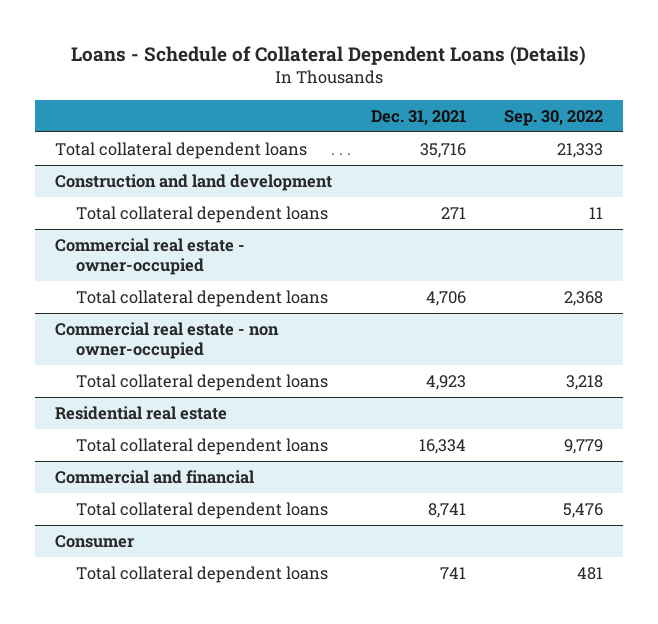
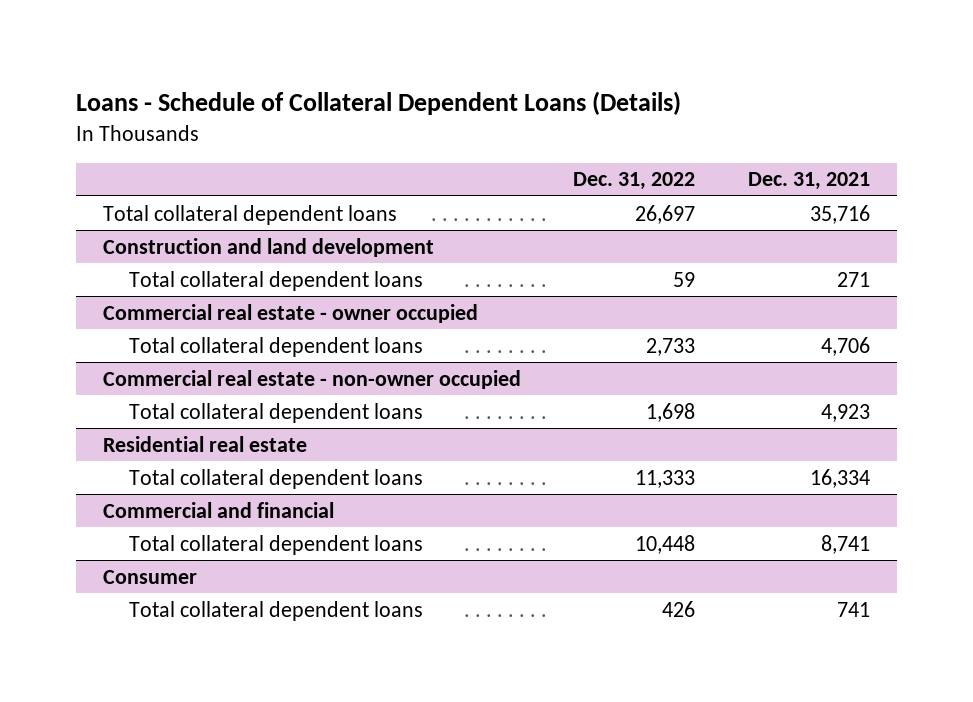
- | Dec. 31, 2021 | Sep. 30, 2022
+ | Dec. 31, 2022 | Dec. 31, 2021
- Commercial real estate - owner-occupied
+ Commercial real estate - owner occupied
- Commercial real estate - non owner-occupied
+ Commercial real estate - non-owner occupied

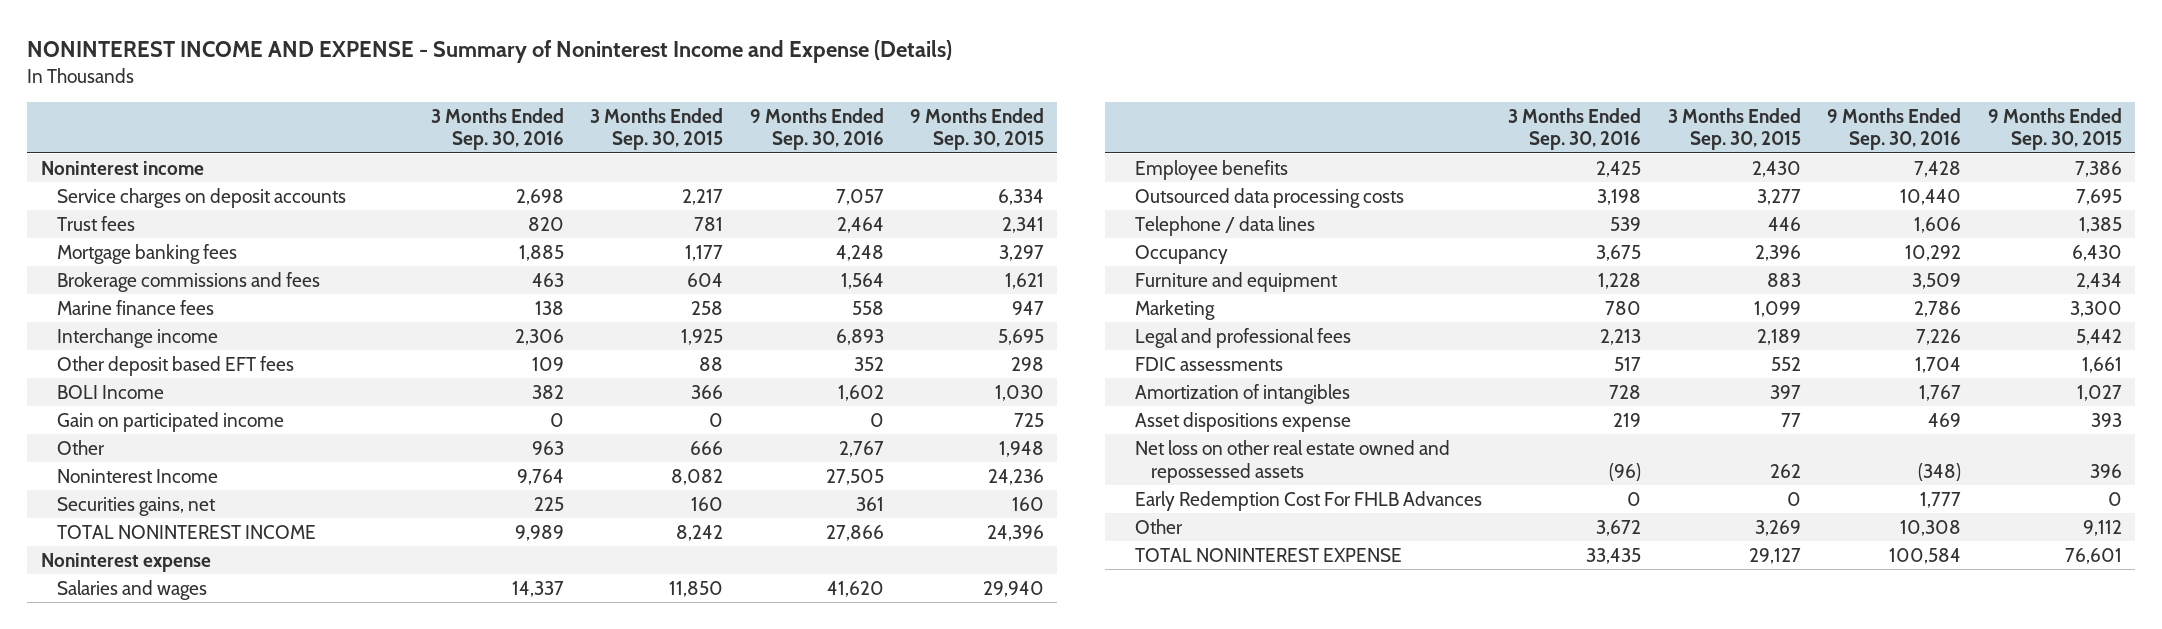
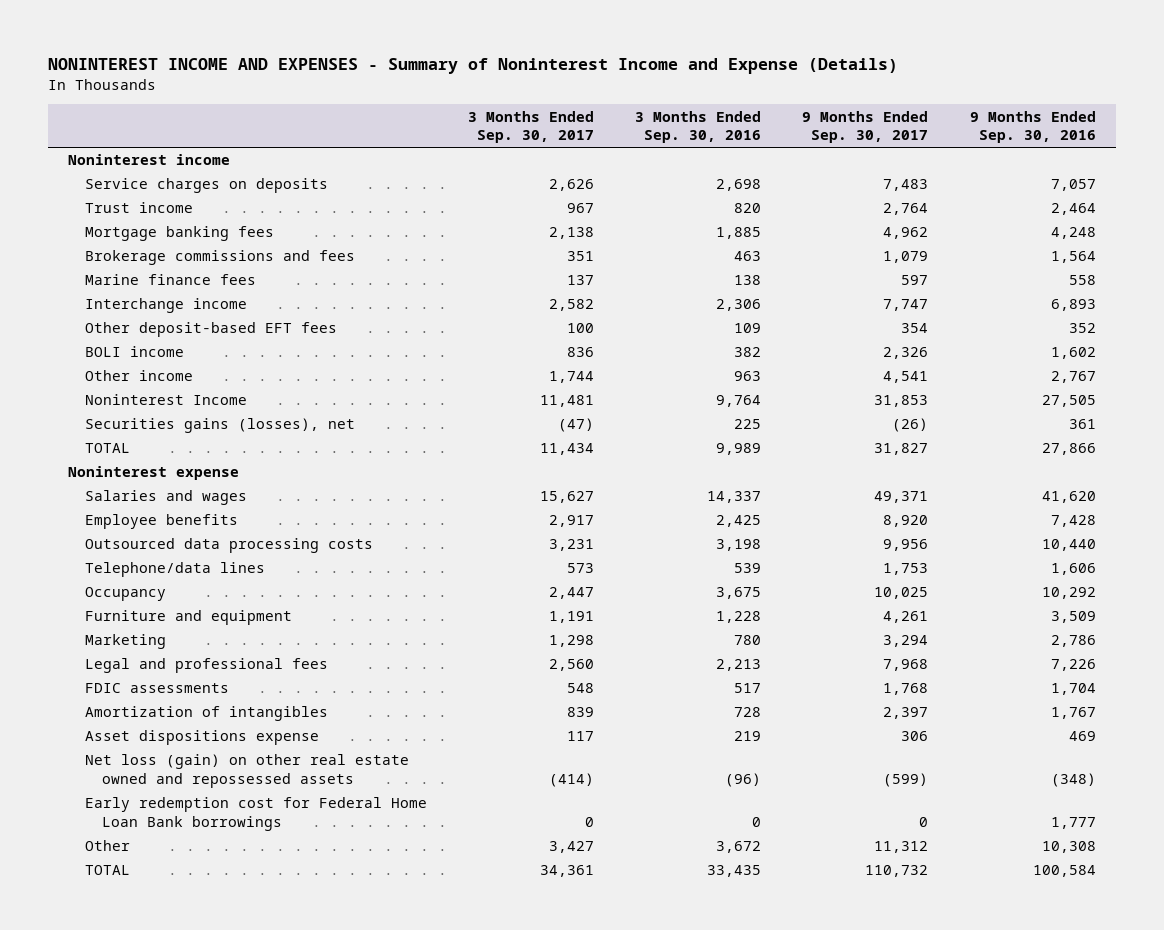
- NONINTEREST INCOME AND EXPENSE - Summary of Noninterest Income and Expense (Details)
+ NONINTEREST INCOME AND EXPENSES - Summary of Noninterest Income and Expense (Details)
- | 3 Months Ended Sep. 30, 2016 | 3 Months Ended Sep. 30, 2015 | 9 Months Ended Sep. 30, 2016 | 9 Months Ended Sep. 30, 2015
+ | 3 Months Ended Sep. 30, 2017 | 3 Months Ended Sep. 30, 2016 | 9 Months Ended Sep. 30, 2017 | 9 Months Ended Sep. 30, 2016
- Service charges on deposit accounts | 2,698 | 2,217 | 7,057 | 6,334
- Trust fees | 820 | 781 | 2,464 | 2,341
+ Service charges on deposits | 2,626 | 2,698 | 7,483 | 7,057
+ Trust income | 967 | 820 | 2,764 | 2,464
- Other deposit based EFT fees | 109 | 88 | 352 | 298
- BOLI Income | 382 | 366 | 1,602 | 1,030
- Gain on participated income | 0 | 0 | 0 | 725
- Other | 963 | 666 | 2,767 | 1,948
+ Other deposit-based EFT fees | 100 | 109 | 354 | 352
+ BOLI income | 836 | 382 | 2,326 | 1,602
+ Other income | 1,744 | 963 | 4,541 | 2,767
- Securities gains, net | 225 | 160 | 361 | 160
- TOTAL NONINTEREST INCOME | 9,989 | 8,242 | 27,866 | 24,396
+ Securities gains (losses), net | (47) | 225 | (26) | 361
+ TOTAL | 11,434 | 9,989 | 31,827 | 27,866
- Telephone / data lines | 539 | 446 | 1,606 | 1,385
+ Telephone/data lines | 573 | 539 | 1,753 | 1,606
- Net loss on other real estate owned and repossessed assets | (96) | 262 | (348) | 396
- Early Redemption Cost For FHLB Advances | 0 | 0 | 1,777 | 0
+ Net loss (gain) on other real estate owned and repossessed assets | (414) | (96) | (599) | (348)
+ Early redemption cost for Federal Home Loan Bank borrowings | 0 | 0 | 0 | 1,777
- TOTAL NONINTEREST EXPENSE | 33,435 | 29,127 | 100,584 | 76,601
+ TOTAL | 34,361 | 33,435 | 110,732 | 100,584

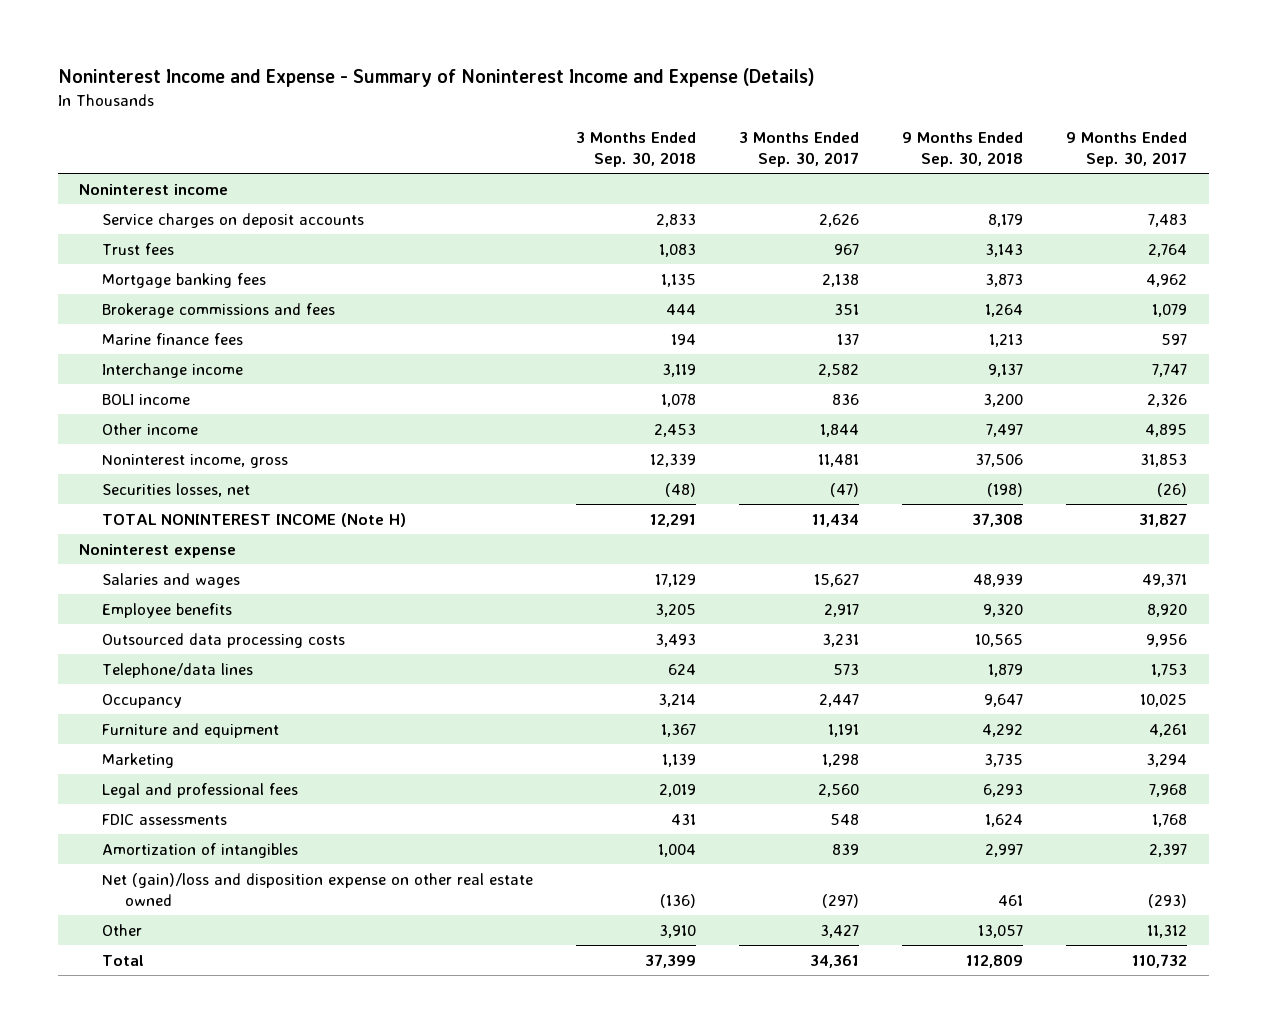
- NONINTEREST INCOME AND EXPENSES - Summary of Noninterest Income and Expense (Details)
+ Noninterest Income and Expense - Summary of Noninterest Income and Expense (Details)
- | 3 Months Ended Sep. 30, 2017 | 3 Months Ended Sep. 30, 2016 | 9 Months Ended Sep. 30, 2017 | 9 Months Ended Sep. 30, 2016
+ | 3 Months Ended Sep. 30, 2018 | 3 Months Ended Sep. 30, 2017 | 9 Months Ended Sep. 30, 2018 | 9 Months Ended Sep. 30, 2017
- Service charges on deposits | 2,626 | 2,698 | 7,483 | 7,057
- Trust income | 967 | 820 | 2,764 | 2,464
+ Service charges on deposit accounts | 2,833 | 2,626 | 8,179 | 7,483
+ Trust fees | 1,083 | 967 | 3,143 | 2,764
- Other deposit-based EFT fees | 100 | 109 | 354 | 352
- Other income | 1,744 | 963 | 4,541 | 2,767
- Noninterest Income | 11,481 | 9,764 | 31,853 | 27,505
- Securities gains (losses), net | (47) | 225 | (26) | 361
- TOTAL | 11,434 | 9,989 | 31,827 | 27,866
+ Other income | 2,453 | 1,844 | 7,497 | 4,895
+ Noninterest income, gross | 12,339 | 11,481 | 37,506 | 31,853
+ Securities losses, net | (48) | (47) | (198) | (26)
+ TOTAL NONINTEREST INCOME (Note H) | 12,291 | 11,434 | 37,308 | 31,827
- Asset dispositions expense | 117 | 219 | 306 | 469
- Net loss (gain) on other real estate owned and repossessed assets | (414) | (96) | (599) | (348)
- Early redemption cost for Federal Home Loan Bank borrowings | 0 | 0 | 0 | 1,777
+ Net (gain)/loss and disposition expense on other real estate owned | (136) | (297) | 461 | (293)
- TOTAL | 34,361 | 33,435 | 110,732 | 100,584
+ Total | 37,399 | 34,361 | 112,809 | 110,732

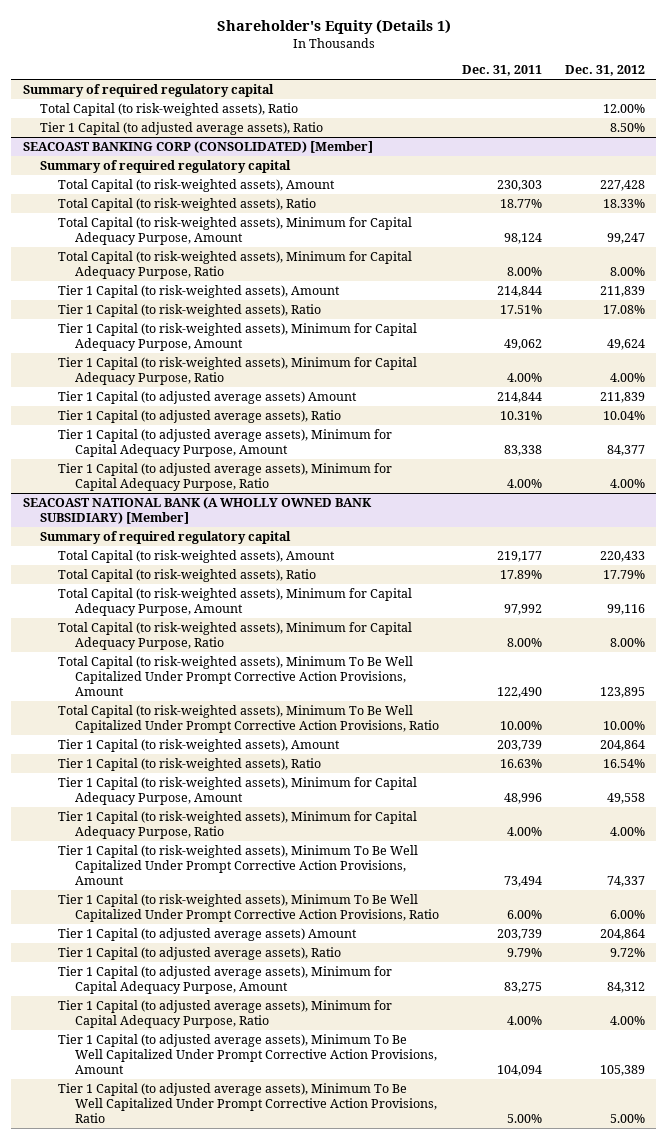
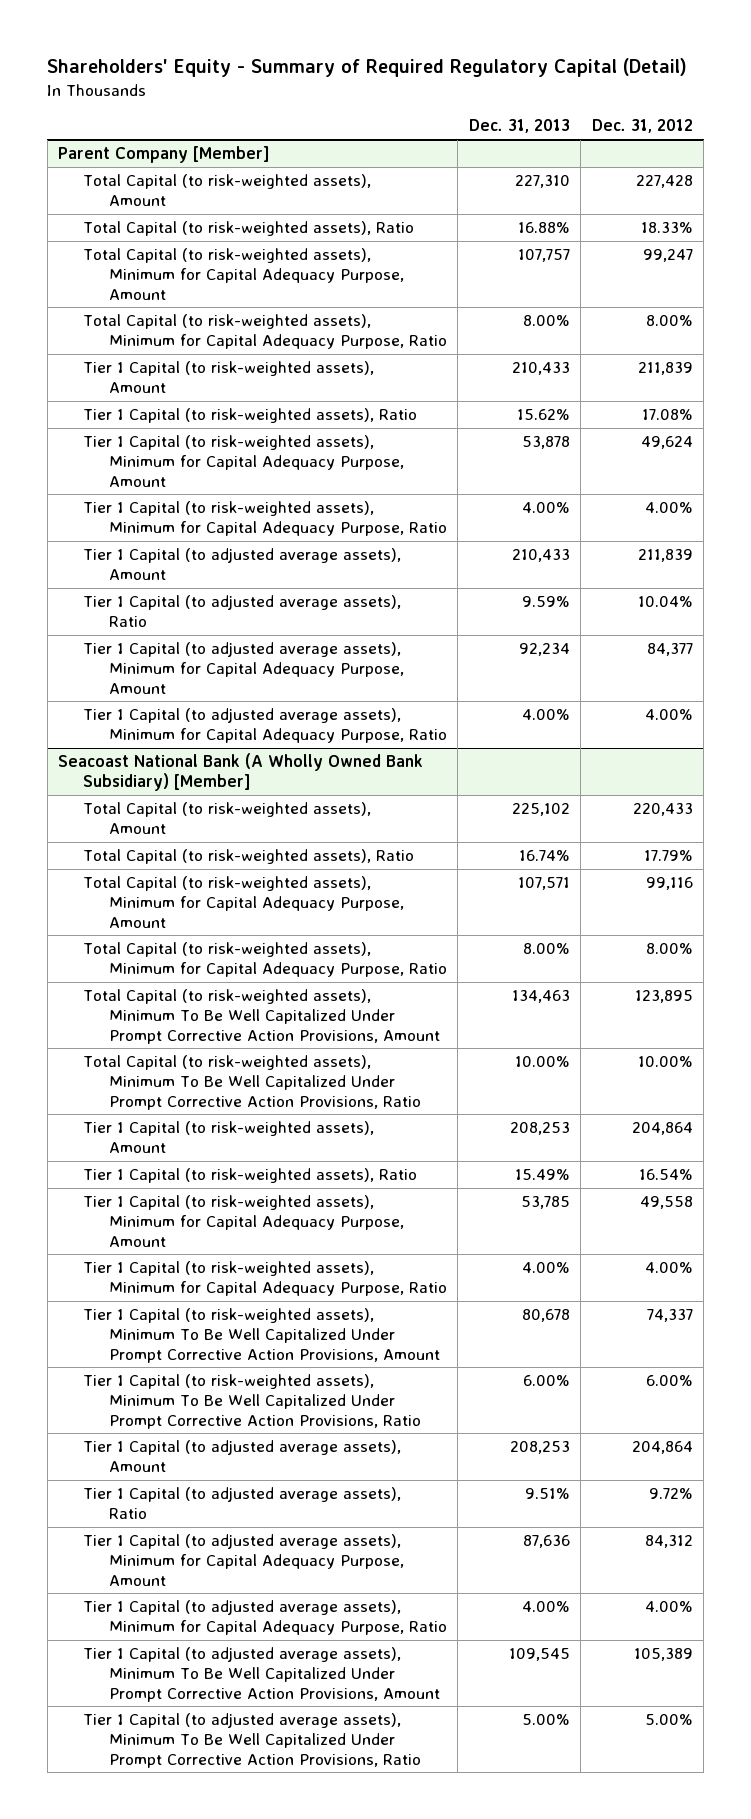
- Shareholder's Equity (Details 1)
+ Shareholders' Equity - Summary of Required Regulatory Capital (Detail)
- | Dec. 31, 2011 | Dec. 31, 2012
+ | Dec. 31, 2013 | Dec. 31, 2012
- Summary of required regulatory capital
- Total Capital (to risk-weighted assets), Ratio | | 12.00%
- Tier 1 Capital (to adjusted average assets), Ratio | | 8.50%
- SEACOAST BANKING CORP (CONSOLIDATED) [Member]
- Summary of required regulatory capital
+ Parent Company [Member]
- Tier 1 Capital (to adjusted average assets) Amount | 214,844 | 211,839
+ Tier 1 Capital (to adjusted average assets), Amount | 210,433 | 211,839
- SEACOAST NATIONAL BANK (A WHOLLY OWNED BANK SUBSIDIARY) [Member]
- Summary of required regulatory capital
+ Seacoast National Bank (A Wholly Owned Bank Subsidiary) [Member]
- Tier 1 Capital (to adjusted average assets) Amount | 203,739 | 204,864
+ Tier 1 Capital (to adjusted average assets), Amount | 208,253 | 204,864

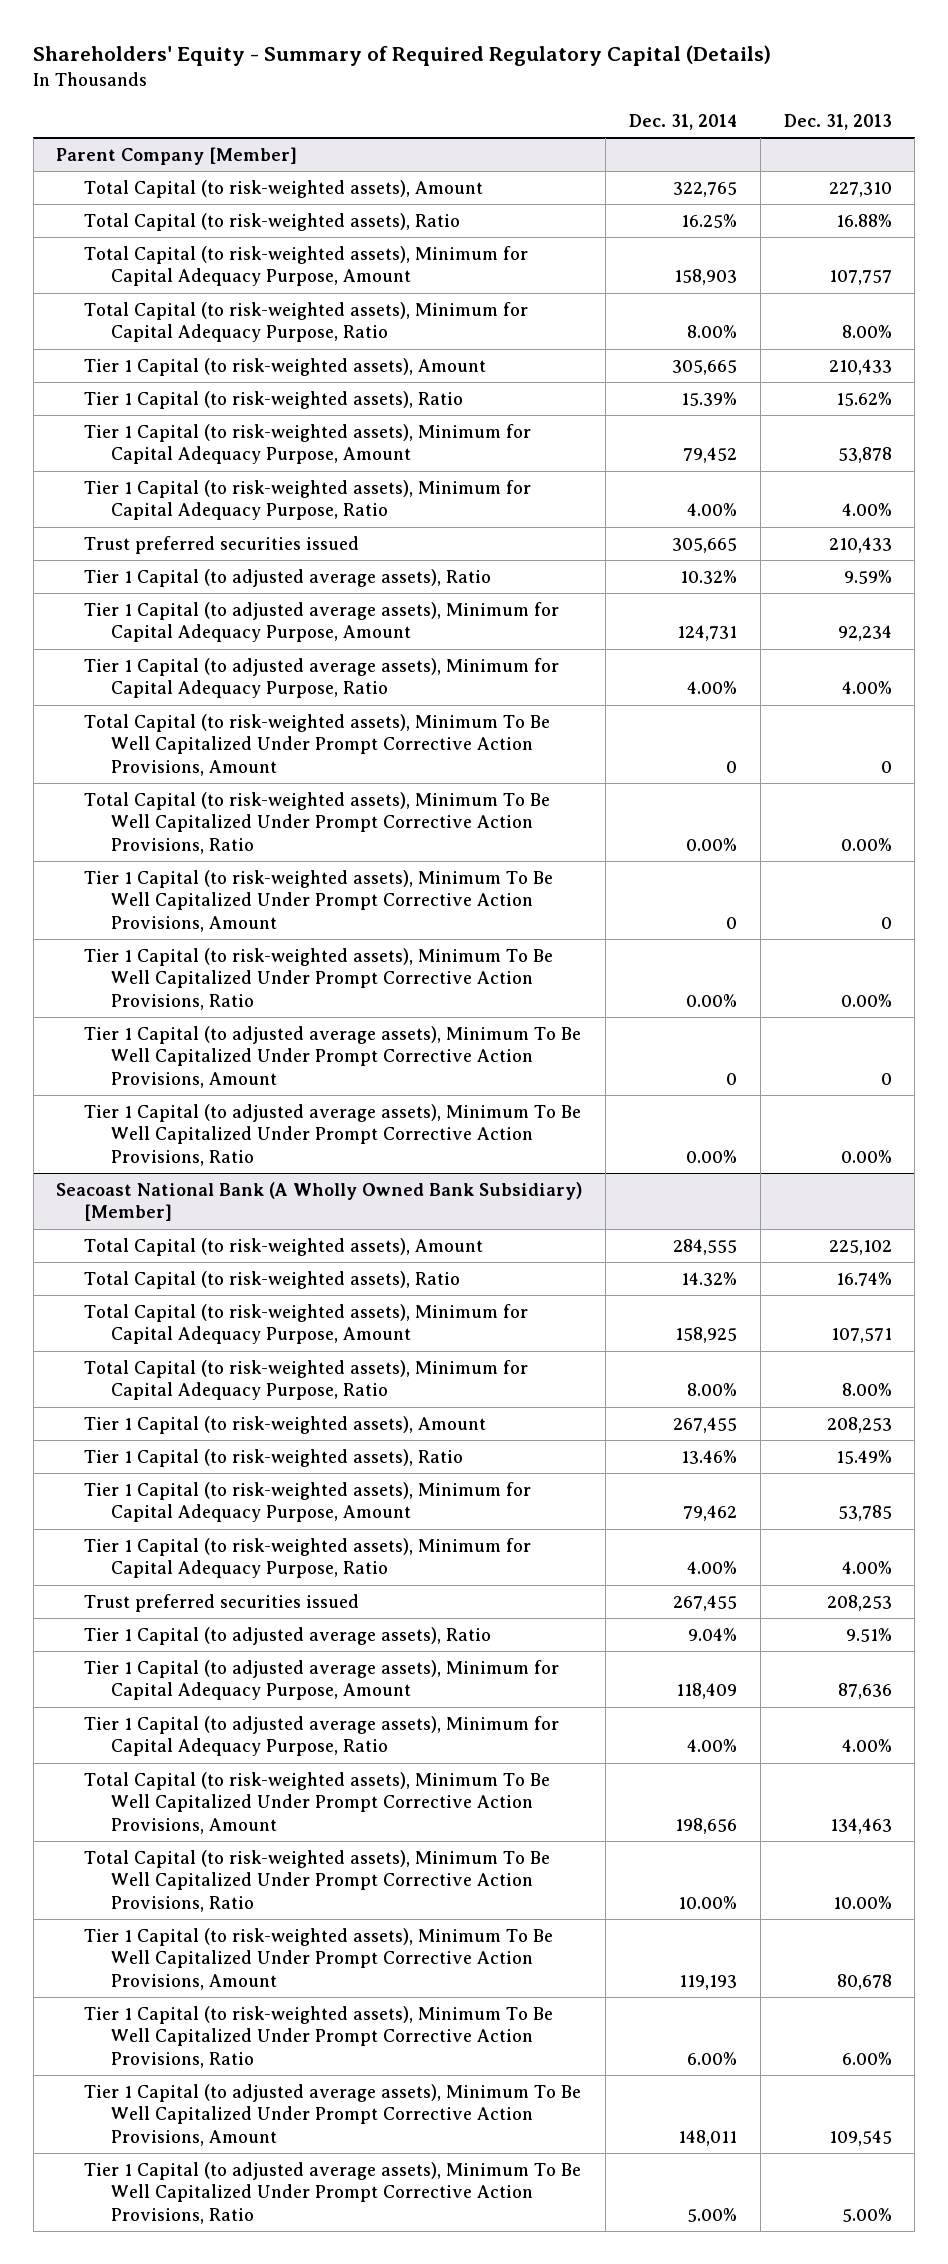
- Shareholders' Equity - Summary of Required Regulatory Capital (Detail)
+ Shareholders' Equity - Summary of Required Regulatory Capital (Details)
- | Dec. 31, 2013 | Dec. 31, 2012
+ | Dec. 31, 2014 | Dec. 31, 2013
@ Parent Company [Member]
- Tier 1 Capital (to adjusted average assets), Amount | 210,433 | 211,839
+ Trust preferred securities issued | 305,665 | 210,433
+ Total Capital (to risk-weighted assets), Minimum To Be Well Capitalized Under Prompt Corrective Action Provisions, Amount | 0 | 0
+ Total Capital (to risk-weighted assets), Minimum To Be Well Capitalized Under Prompt Corrective Action Provisions, Ratio | 0.00% | 0.00%
+ Tier 1 Capital (to risk-weighted assets), Minimum To Be Well Capitalized Under Prompt Corrective Action Provisions, Amount | 0 | 0
+ Tier 1 Capital (to risk-weighted assets), Minimum To Be Well Capitalized Under Prompt Corrective Action Provisions, Ratio | 0.00% | 0.00%
+ Tier 1 Capital (to adjusted average assets), Minimum To Be Well Capitalized Under Prompt Corrective Action Provisions, Amount | 0 | 0
+ Tier 1 Capital (to adjusted average assets), Minimum To Be Well Capitalized Under Prompt Corrective Action Provisions, Ratio | 0.00% | 0.00%
@ Seacoast National Bank (A Wholly Owned Bank Subsidiary) [Member]
- Tier 1 Capital (to adjusted average assets), Amount | 208,253 | 204,864
+ Trust preferred securities issued | 267,455 | 208,253
moved down: Total Capital (to risk-weighted assets), Minimum To Be Well Capitalized Under Prompt Corrective Action Provisions, Amount | 198,656 | 134,463
moved down: Total Capital (to risk-weighted assets), Minimum To Be Well Capitalized Under Prompt Corrective Action Provisions, Ratio | 10.00% | 10.00%
moved down: Tier 1 Capital (to risk-weighted assets), Minimum To Be Well Capitalized Under Prompt Corrective Action Provisions, Amount | 119,193 | 80,678
moved down: Tier 1 Capital (to risk-weighted assets), Minimum To Be Well Capitalized Under Prompt Corrective Action Provisions, Ratio | 6.00% | 6.00%

